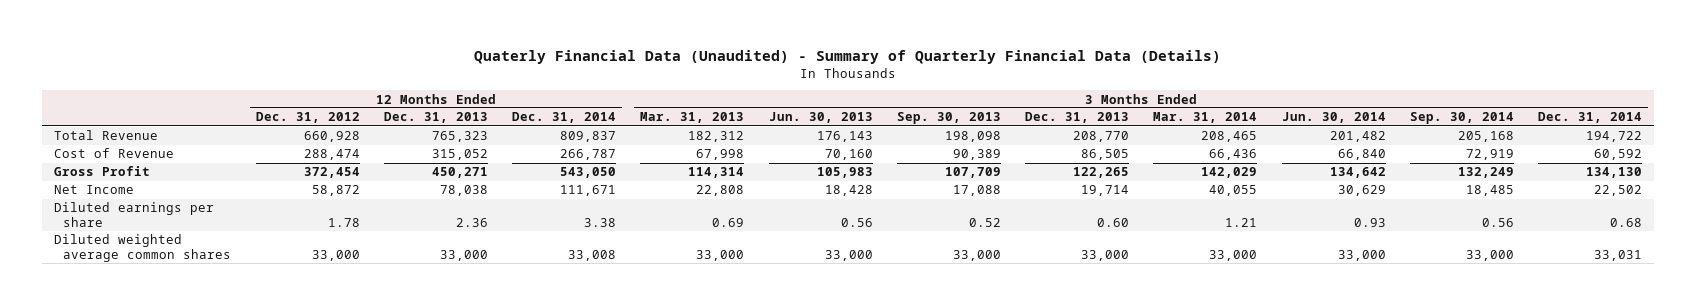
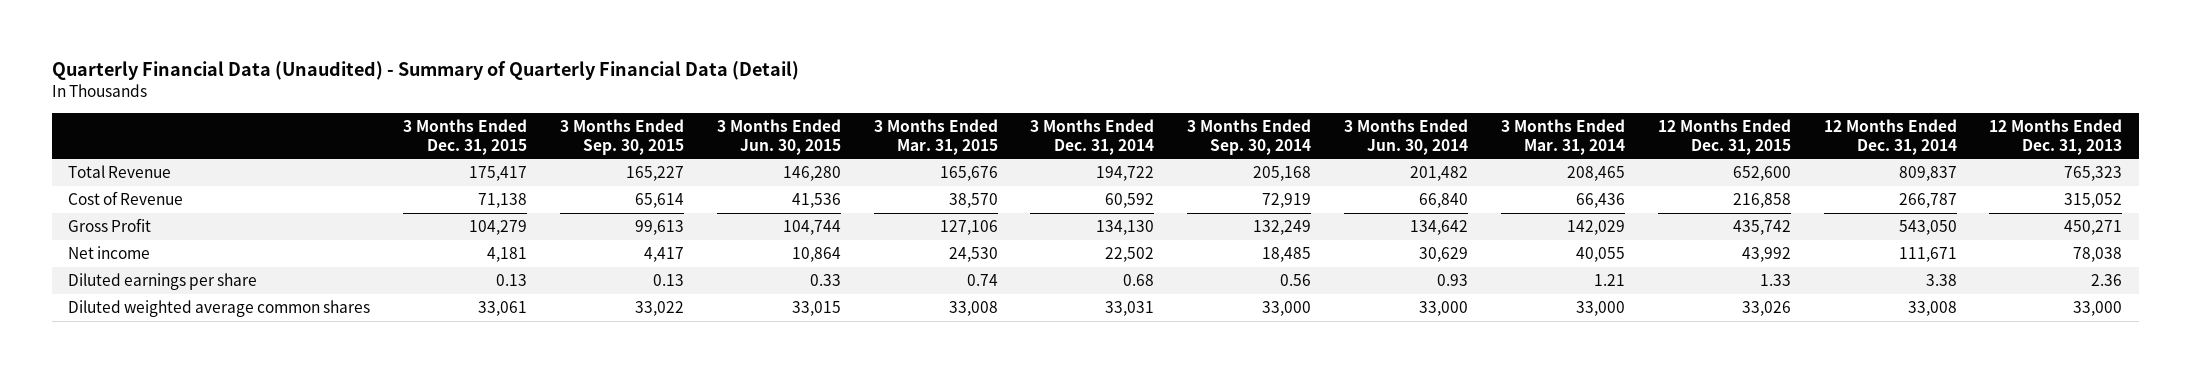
- Quaterly Financial Data (Unaudited) - Summary of Quarterly Financial Data (Details)
+ Quarterly Financial Data (Unaudited) - Summary of Quarterly Financial Data (Detail)
- | 12 Months Ended Dec. 31, 2012 | 12 Months Ended Dec. 31, 2013 | 12 Months Ended Dec. 31, 2014 | 3 Months Ended Mar. 31, 2013 | 3 Months Ended Jun. 30, 2013 | 3 Months Ended Sep. 30, 2013 | 3 Months Ended Dec. 31, 2013 | 3 Months Ended Mar. 31, 2014 | 3 Months Ended Jun. 30, 2014 | 3 Months Ended Sep. 30, 2014 | 3 Months Ended Dec. 31, 2014
+ | 3 Months Ended Dec. 31, 2015 | 3 Months Ended Sep. 30, 2015 | 3 Months Ended Jun. 30, 2015 | 3 Months Ended Mar. 31, 2015 | 3 Months Ended Dec. 31, 2014 | 3 Months Ended Sep. 30, 2014 | 3 Months Ended Jun. 30, 2014 | 3 Months Ended Mar. 31, 2014 | 12 Months Ended Dec. 31, 2015 | 12 Months Ended Dec. 31, 2014 | 12 Months Ended Dec. 31, 2013
- Net Income | 58,872 | 78,038 | 111,671 | 22,808 | 18,428 | 17,088 | 19,714 | 40,055 | 30,629 | 18,485 | 22,502
+ Net income | 4,181 | 4,417 | 10,864 | 24,530 | 22,502 | 18,485 | 30,629 | 40,055 | 43,992 | 111,671 | 78,038

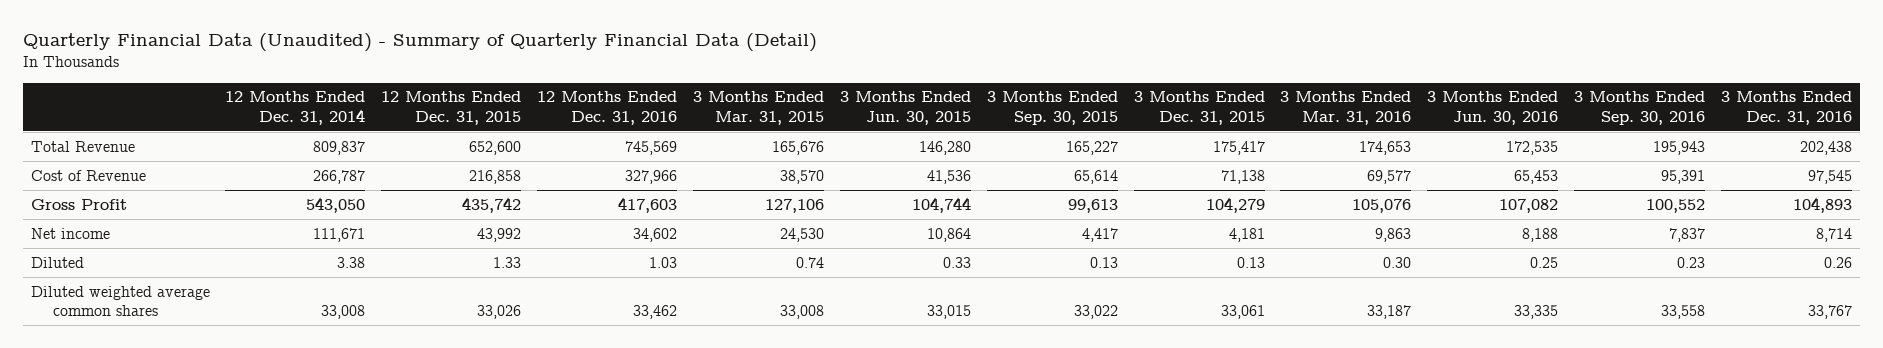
- | 3 Months Ended Dec. 31, 2015 | 3 Months Ended Sep. 30, 2015 | 3 Months Ended Jun. 30, 2015 | 3 Months Ended Mar. 31, 2015 | 3 Months Ended Dec. 31, 2014 | 3 Months Ended Sep. 30, 2014 | 3 Months Ended Jun. 30, 2014 | 3 Months Ended Mar. 31, 2014 | 12 Months Ended Dec. 31, 2015 | 12 Months Ended Dec. 31, 2014 | 12 Months Ended Dec. 31, 2013
+ | 12 Months Ended Dec. 31, 2014 | 12 Months Ended Dec. 31, 2015 | 12 Months Ended Dec. 31, 2016 | 3 Months Ended Mar. 31, 2015 | 3 Months Ended Jun. 30, 2015 | 3 Months Ended Sep. 30, 2015 | 3 Months Ended Dec. 31, 2015 | 3 Months Ended Mar. 31, 2016 | 3 Months Ended Jun. 30, 2016 | 3 Months Ended Sep. 30, 2016 | 3 Months Ended Dec. 31, 2016
- Diluted earnings per share | 0.13 | 0.13 | 0.33 | 0.74 | 0.68 | 0.56 | 0.93 | 1.21 | 1.33 | 3.38 | 2.36
+ Diluted | 3.38 | 1.33 | 1.03 | 0.74 | 0.33 | 0.13 | 0.13 | 0.30 | 0.25 | 0.23 | 0.26

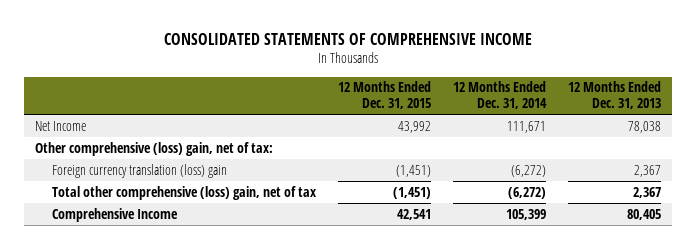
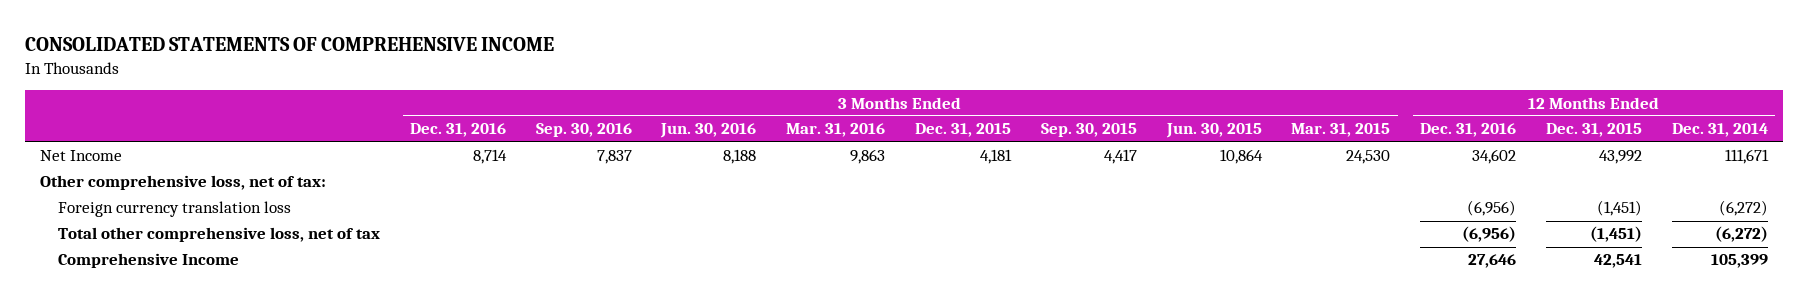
- | 12 Months Ended Dec. 31, 2015 | 12 Months Ended Dec. 31, 2014 | 12 Months Ended Dec. 31, 2013
+ | 3 Months Ended Dec. 31, 2016 | 3 Months Ended Sep. 30, 2016 | 3 Months Ended Jun. 30, 2016 | 3 Months Ended Mar. 31, 2016 | 3 Months Ended Dec. 31, 2015 | 3 Months Ended Sep. 30, 2015 | 3 Months Ended Jun. 30, 2015 | 3 Months Ended Mar. 31, 2015 | 12 Months Ended Dec. 31, 2016 | 12 Months Ended Dec. 31, 2015 | 12 Months Ended Dec. 31, 2014
- Other comprehensive (loss) gain, net of tax:
- Foreign currency translation (loss) gain | (1,451) | (6,272) | 2,367
- Total other comprehensive (loss) gain, net of tax | (1,451) | (6,272) | 2,367
+ Other comprehensive loss, net of tax:
+ Foreign currency translation loss | | | | | | | | | (6,956) | (1,451) | (6,272)
+ Total other comprehensive loss, net of tax | | | | | | | | | (6,956) | (1,451) | (6,272)

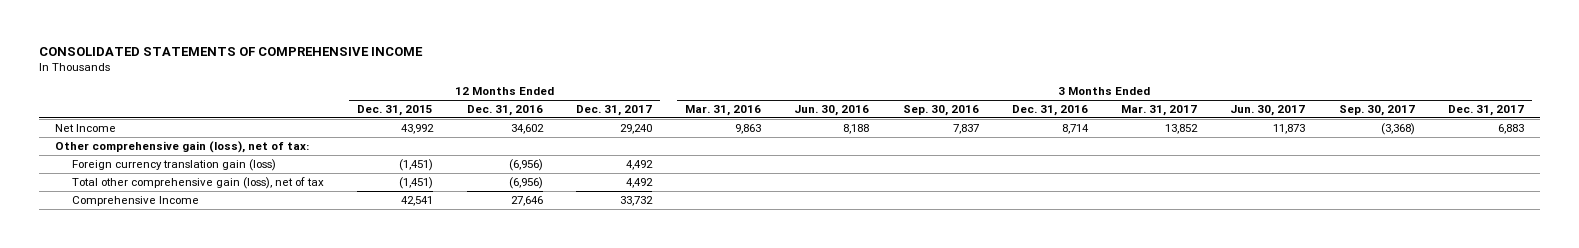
- | 3 Months Ended Dec. 31, 2016 | 3 Months Ended Sep. 30, 2016 | 3 Months Ended Jun. 30, 2016 | 3 Months Ended Mar. 31, 2016 | 3 Months Ended Dec. 31, 2015 | 3 Months Ended Sep. 30, 2015 | 3 Months Ended Jun. 30, 2015 | 3 Months Ended Mar. 31, 2015 | 12 Months Ended Dec. 31, 2016 | 12 Months Ended Dec. 31, 2015 | 12 Months Ended Dec. 31, 2014
+ | 12 Months Ended Dec. 31, 2015 | 12 Months Ended Dec. 31, 2016 | 12 Months Ended Dec. 31, 2017 | 3 Months Ended Mar. 31, 2016 | 3 Months Ended Jun. 30, 2016 | 3 Months Ended Sep. 30, 2016 | 3 Months Ended Dec. 31, 2016 | 3 Months Ended Mar. 31, 2017 | 3 Months Ended Jun. 30, 2017 | 3 Months Ended Sep. 30, 2017 | 3 Months Ended Dec. 31, 2017
- Other comprehensive loss, net of tax:
- Foreign currency translation loss | | | | | | | | | (6,956) | (1,451) | (6,272)
- Total other comprehensive loss, net of tax | | | | | | | | | (6,956) | (1,451) | (6,272)
+ Other comprehensive gain (loss), net of tax:
+ Foreign currency translation gain (loss) | (1,451) | (6,956) | 4,492 | | | | | | | |
+ Total other comprehensive gain (loss), net of tax | (1,451) | (6,956) | 4,492 | | | | | | | |

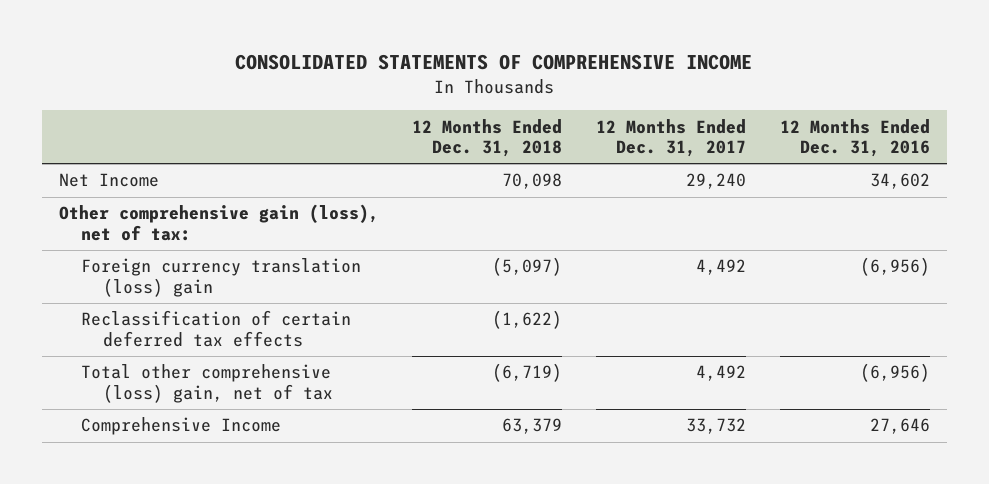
- | 12 Months Ended Dec. 31, 2015 | 12 Months Ended Dec. 31, 2016 | 12 Months Ended Dec. 31, 2017 | 3 Months Ended Mar. 31, 2016 | 3 Months Ended Jun. 30, 2016 | 3 Months Ended Sep. 30, 2016 | 3 Months Ended Dec. 31, 2016 | 3 Months Ended Mar. 31, 2017 | 3 Months Ended Jun. 30, 2017 | 3 Months Ended Sep. 30, 2017 | 3 Months Ended Dec. 31, 2017
+ | 12 Months Ended Dec. 31, 2018 | 12 Months Ended Dec. 31, 2017 | 12 Months Ended Dec. 31, 2016
- Foreign currency translation gain (loss) | (1,451) | (6,956) | 4,492 | | | | | | | |
- Total other comprehensive gain (loss), net of tax | (1,451) | (6,956) | 4,492 | | | | | | | |
+ Foreign currency translation (loss) gain | (5,097) | 4,492 | (6,956)
+ Reclassification of certain deferred tax effects | (1,622) | |
+ Total other comprehensive (loss) gain, net of tax | (6,719) | 4,492 | (6,956)

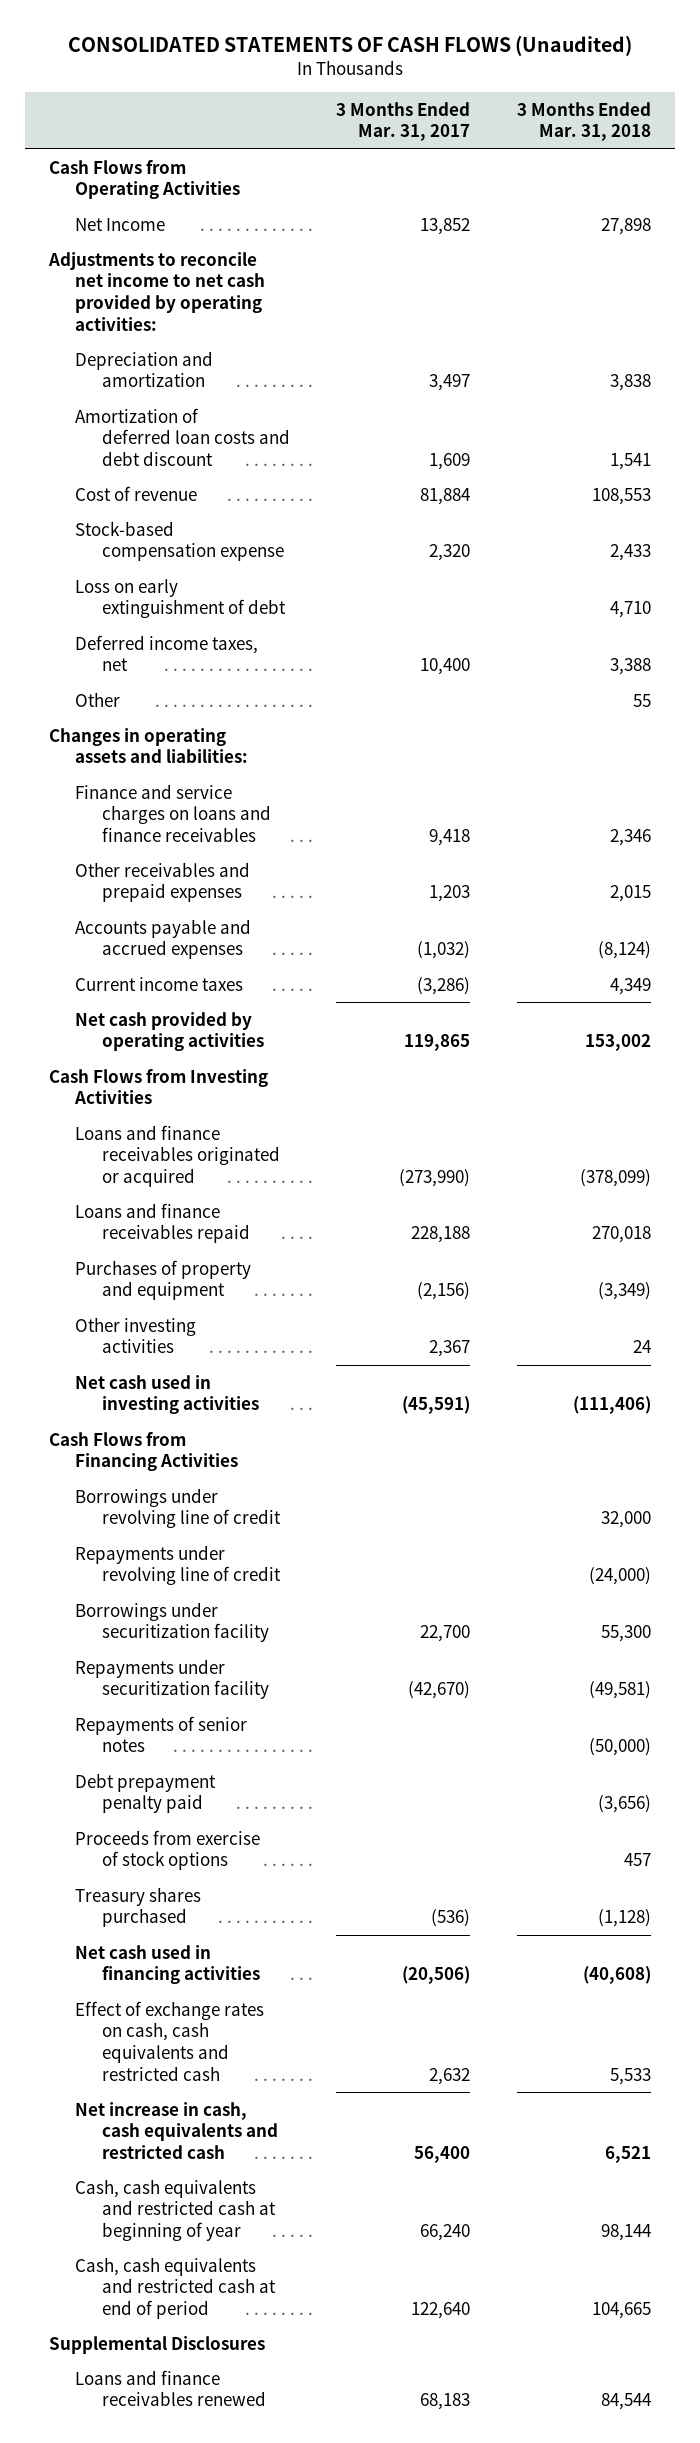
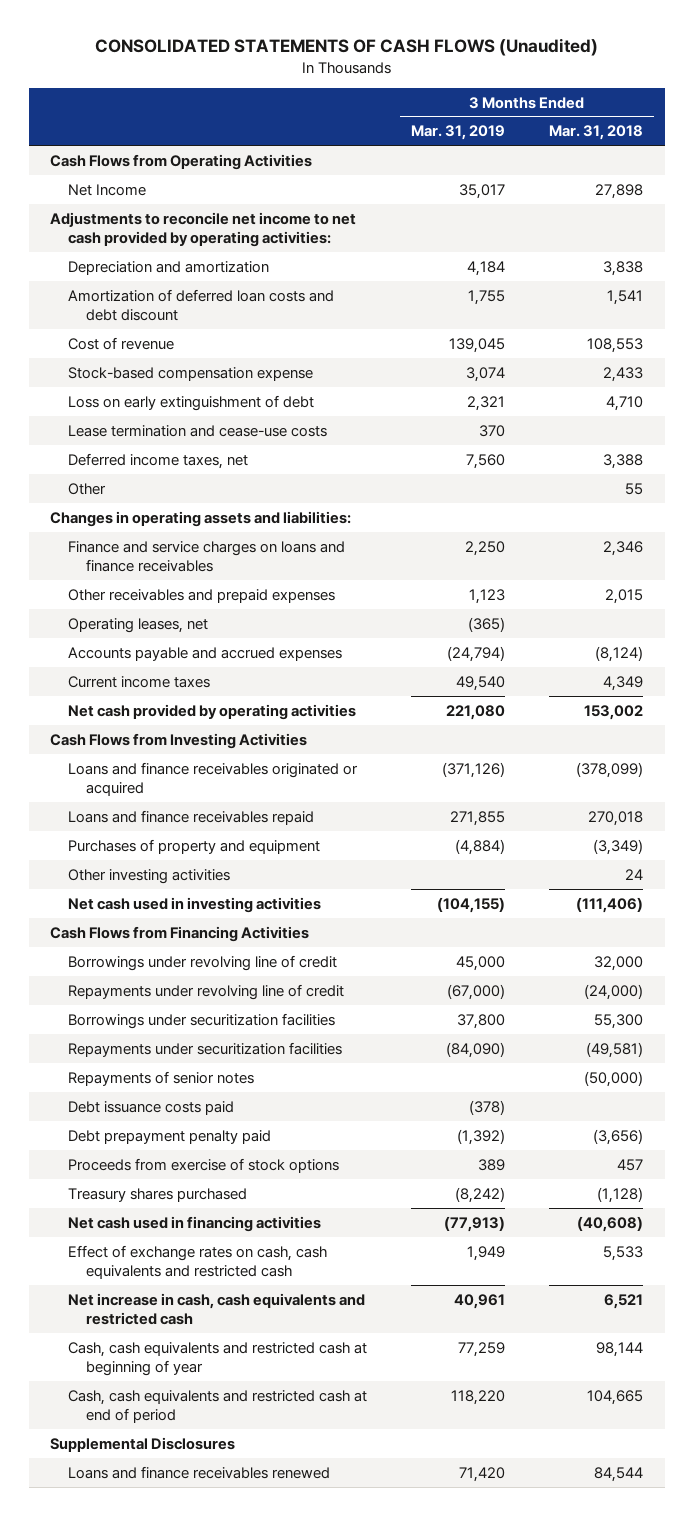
- | 3 Months Ended Mar. 31, 2017 | 3 Months Ended Mar. 31, 2018
+ | 3 Months Ended Mar. 31, 2019 | 3 Months Ended Mar. 31, 2018
+ Lease termination and cease-use costs | 370 |
+ Operating leases, net | (365) |
- Borrowings under securitization facility | 22,700 | 55,300
- Repayments under securitization facility | (42,670) | (49,581)
+ Borrowings under securitization facilities | 37,800 | 55,300
+ Repayments under securitization facilities | (84,090) | (49,581)
+ Debt issuance costs paid | (378) |

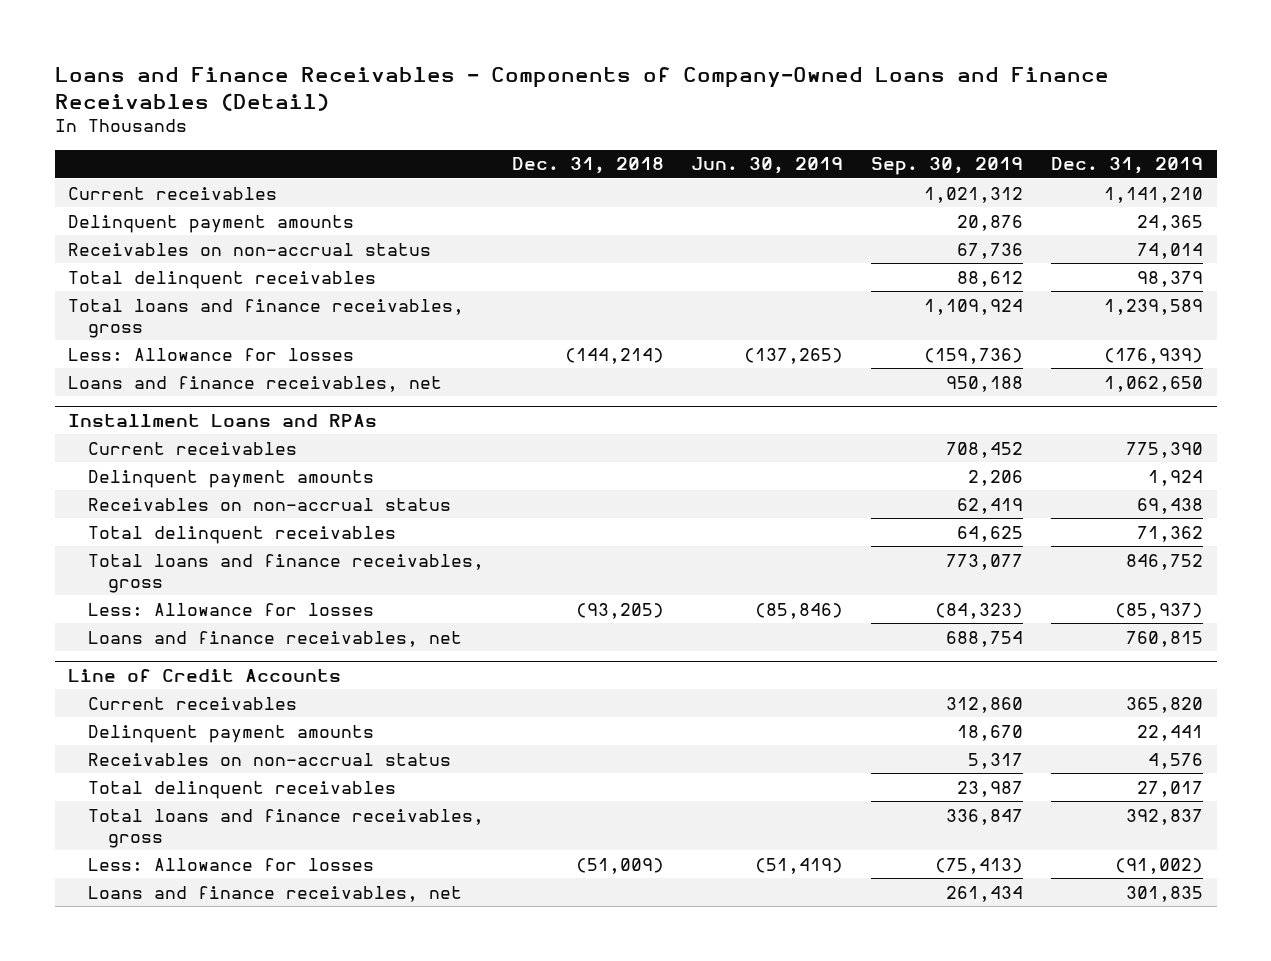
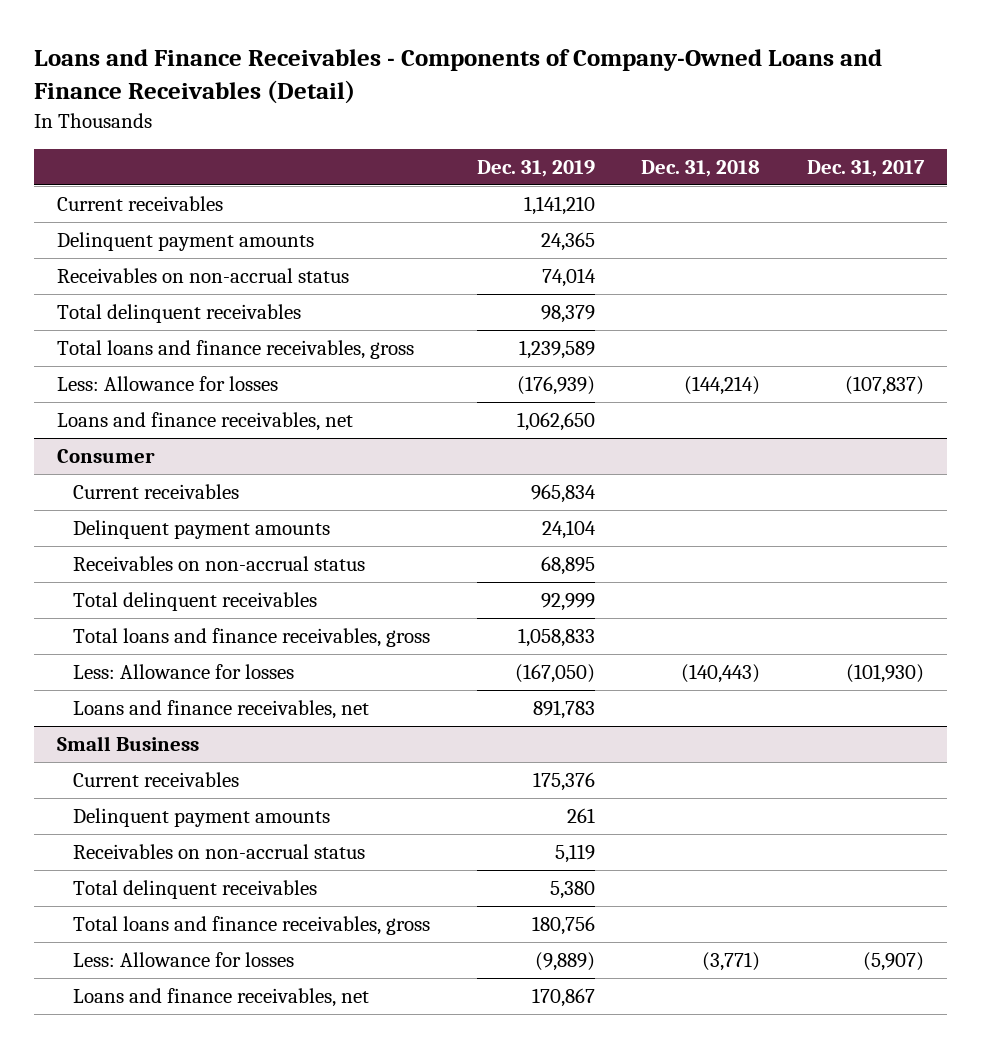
- | Dec. 31, 2018 | Jun. 30, 2019 | Sep. 30, 2019 | Dec. 31, 2019
+ | Dec. 31, 2019 | Dec. 31, 2018 | Dec. 31, 2017
- Installment Loans and RPAs
- Current receivables | | | 708,452 | 775,390
- Delinquent payment amounts | | | 2,206 | 1,924
- Receivables on non-accrual status | | | 62,419 | 69,438
- Total delinquent receivables | | | 64,625 | 71,362
- Total loans and finance receivables, gross | | | 773,077 | 846,752
- Less: Allowance for losses | (93,205) | (85,846) | (84,323) | (85,937)
- Loans and finance receivables, net | | | 688,754 | 760,815
- Line of Credit Accounts
- Current receivables | | | 312,860 | 365,820
- Delinquent payment amounts | | | 18,670 | 22,441
- Receivables on non-accrual status | | | 5,317 | 4,576
- Total delinquent receivables | | | 23,987 | 27,017
- Total loans and finance receivables, gross | | | 336,847 | 392,837
- Less: Allowance for losses | (51,009) | (51,419) | (75,413) | (91,002)
- Loans and finance receivables, net | | | 261,434 | 301,835
+ Consumer
+ Current receivables | 965,834 | |
+ Delinquent payment amounts | 24,104 | |
+ Receivables on non-accrual status | 68,895 | |
+ Total delinquent receivables | 92,999 | |
+ Total loans and finance receivables, gross | 1,058,833 | |
+ Less: Allowance for losses | (167,050) | (140,443) | (101,930)
+ Loans and finance receivables, net | 891,783 | |
+ Small Business
+ Current receivables | 175,376 | |
+ Delinquent payment amounts | 261 | |
+ Receivables on non-accrual status | 5,119 | |
+ Total delinquent receivables | 5,380 | |
+ Total loans and finance receivables, gross | 180,756 | |
+ Less: Allowance for losses | (9,889) | (3,771) | (5,907)
+ Loans and finance receivables, net | 170,867 | |

